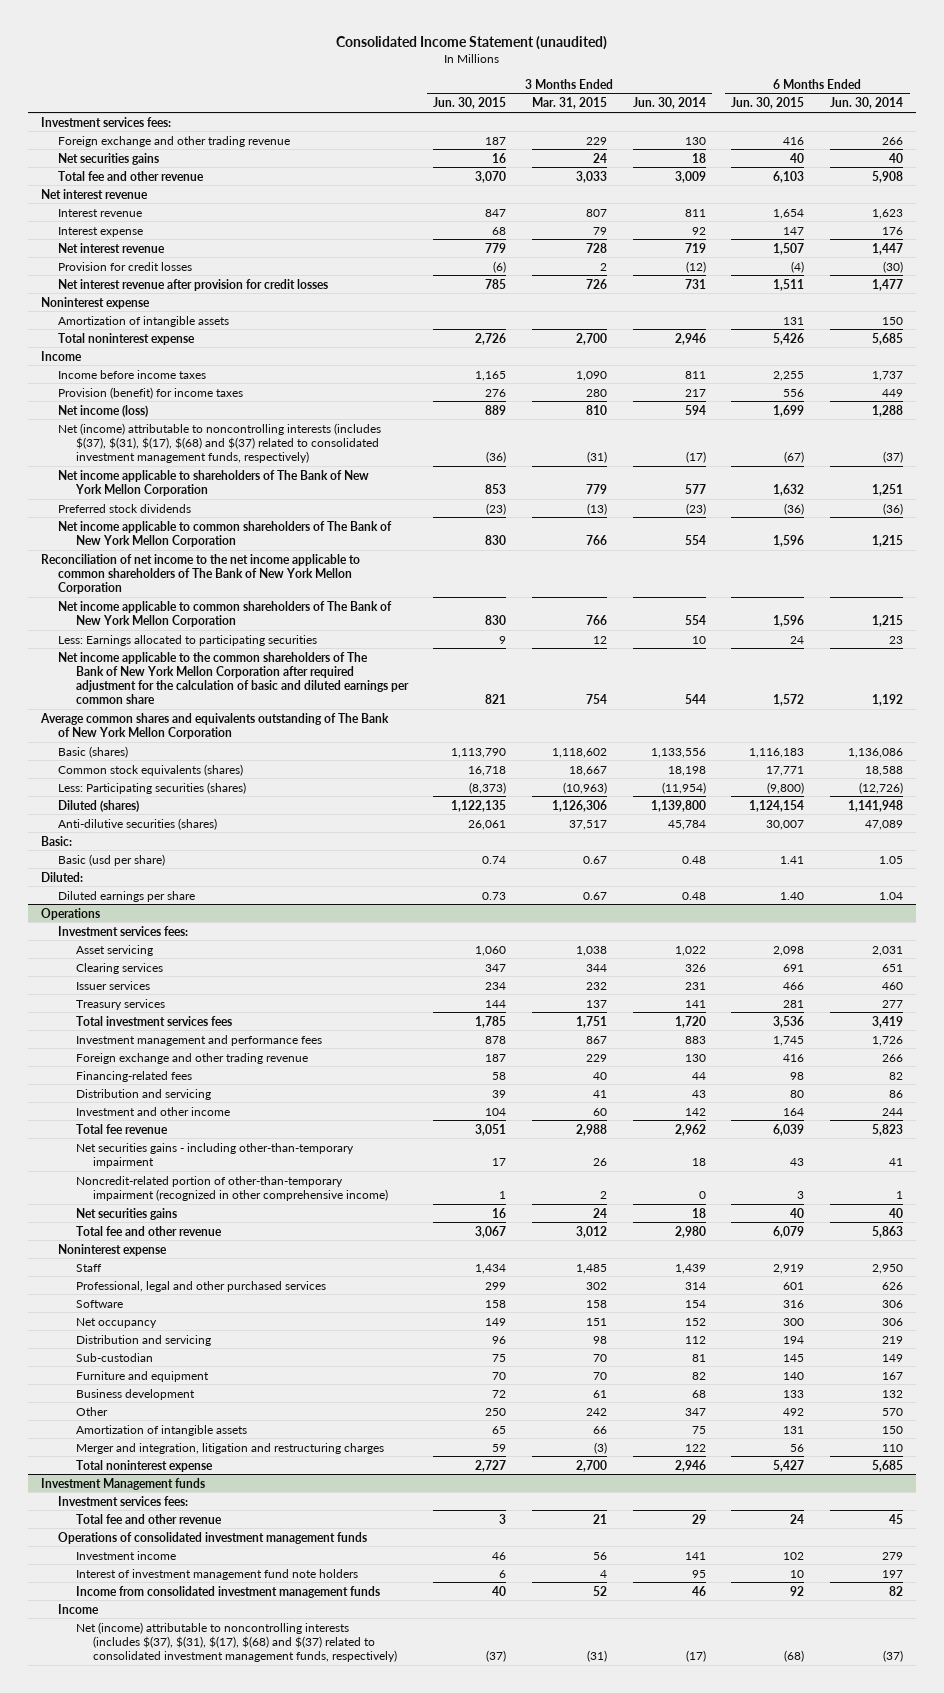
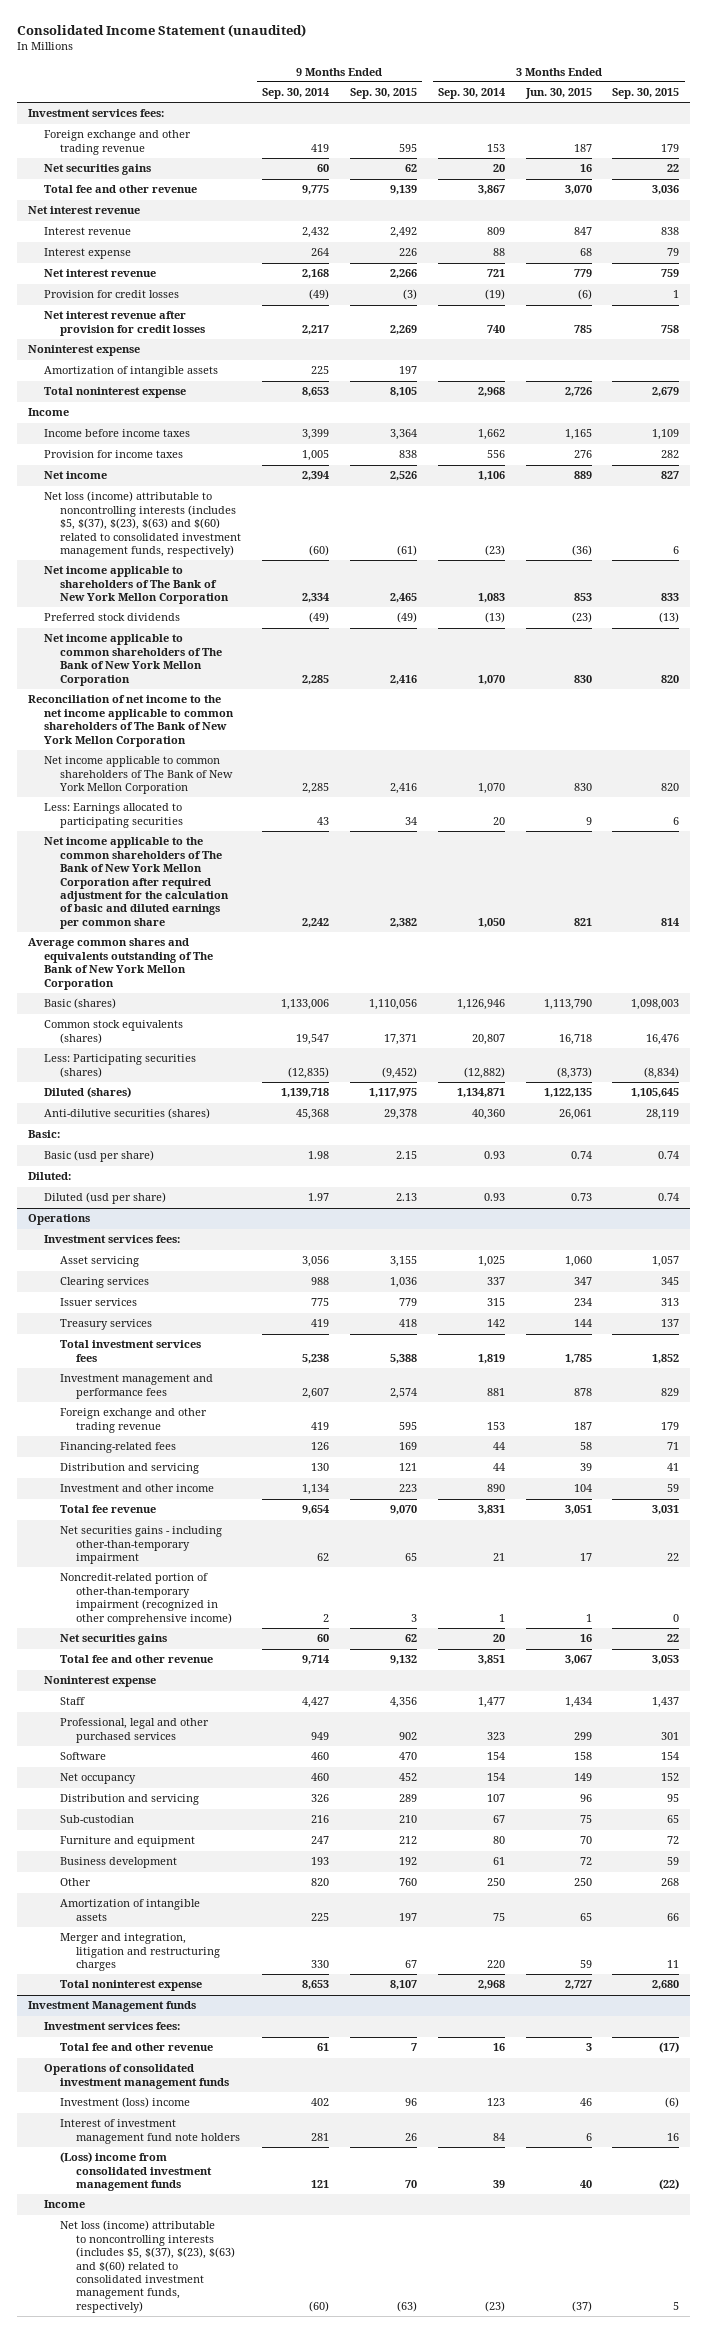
- | 3 Months Ended Jun. 30, 2015 | 3 Months Ended Mar. 31, 2015 | 3 Months Ended Jun. 30, 2014 | 6 Months Ended Jun. 30, 2015 | 6 Months Ended Jun. 30, 2014
+ | 9 Months Ended Sep. 30, 2014 | 9 Months Ended Sep. 30, 2015 | 3 Months Ended Sep. 30, 2014 | 3 Months Ended Jun. 30, 2015 | 3 Months Ended Sep. 30, 2015
- Provision (benefit) for income taxes | 276 | 280 | 217 | 556 | 449
- Net income (loss) | 889 | 810 | 594 | 1,699 | 1,288
- Net (income) attributable to noncontrolling interests (includes $(37), $(31), $(17), $(68) and $(37) related to consolidated investment management funds, respectively) | (36) | (31) | (17) | (67) | (37)
+ Provision for income taxes | 1,005 | 838 | 556 | 276 | 282
+ Net income | 2,394 | 2,526 | 1,106 | 889 | 827
+ Net loss (income) attributable to noncontrolling interests (includes $5, $(37), $(23), $(63) and $(60) related to consolidated investment management funds, respectively) | (60) | (61) | (23) | (36) | 6
- Diluted earnings per share | 0.73 | 0.67 | 0.48 | 1.40 | 1.04
+ Diluted (usd per share) | 1.97 | 2.13 | 0.93 | 0.73 | 0.74
@ Investment Management funds
- Investment income | 46 | 56 | 141 | 102 | 279
+ Investment (loss) income | 402 | 96 | 123 | 46 | (6)
- Income from consolidated investment management funds | 40 | 52 | 46 | 92 | 82
+ (Loss) income from consolidated investment management funds | 121 | 70 | 39 | 40 | (22)
- Net (income) attributable to noncontrolling interests (includes $(37), $(31), $(17), $(68) and $(37) related to consolidated investment management funds, respectively) | (37) | (31) | (17) | (68) | (37)
+ Net loss (income) attributable to noncontrolling interests (includes $5, $(37), $(23), $(63) and $(60) related to consolidated investment management funds, respectively) | (60) | (63) | (23) | (37) | 5

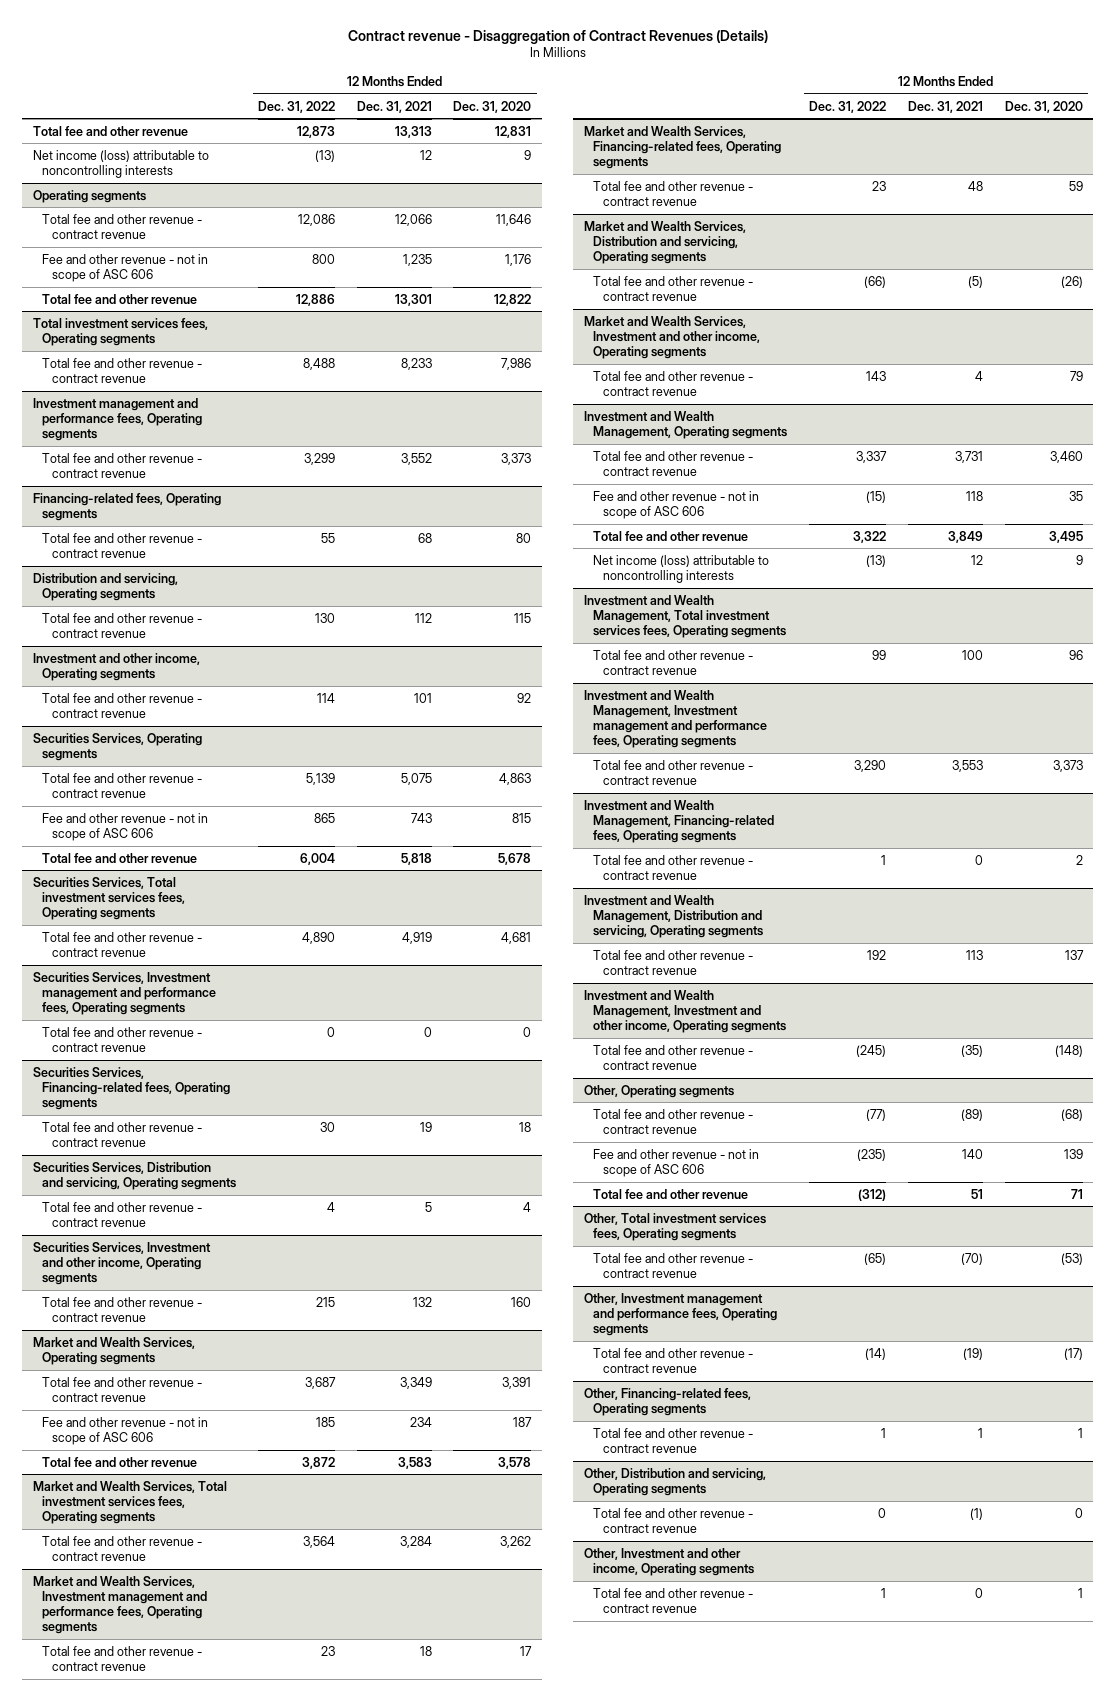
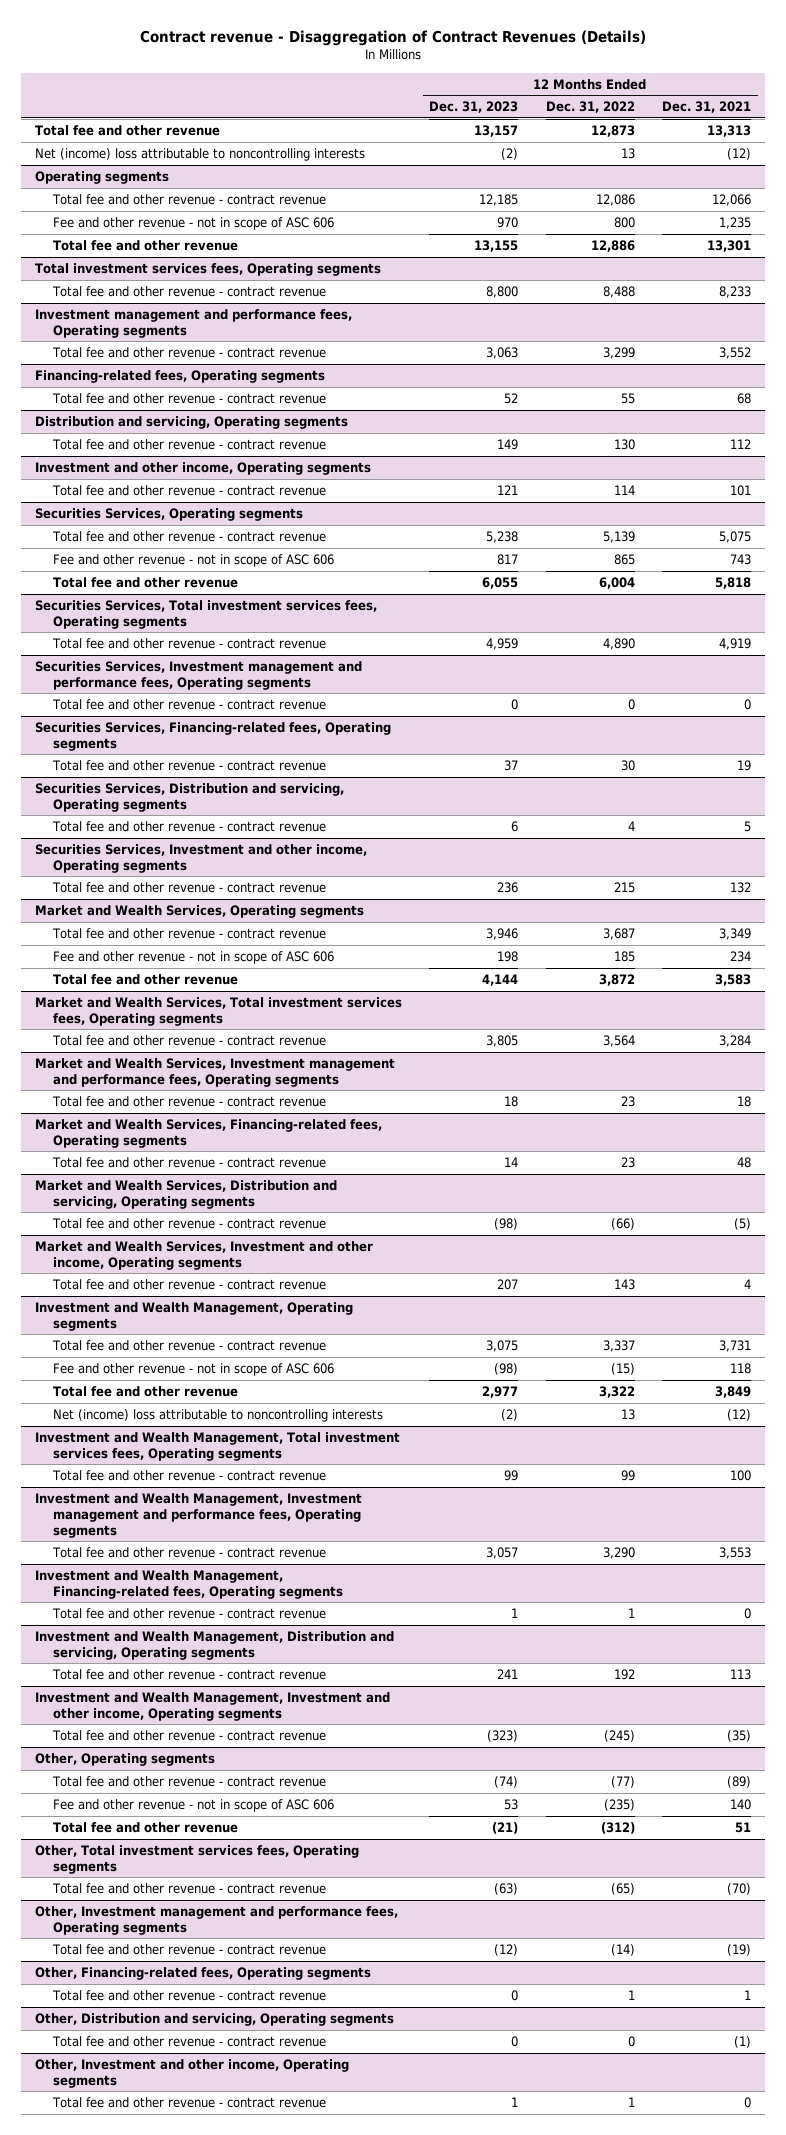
- | 12 Months Ended Dec. 31, 2022 | 12 Months Ended Dec. 31, 2021 | 12 Months Ended Dec. 31, 2020
+ | 12 Months Ended Dec. 31, 2023 | 12 Months Ended Dec. 31, 2022 | 12 Months Ended Dec. 31, 2021
- Net income (loss) attributable to noncontrolling interests | (13) | 12 | 9
+ Net (income) loss attributable to noncontrolling interests | (2) | 13 | (12)
@ Investment and Wealth Management, Operating segments
- Net income (loss) attributable to noncontrolling interests | (13) | 12 | 9
+ Net (income) loss attributable to noncontrolling interests | (2) | 13 | (12)

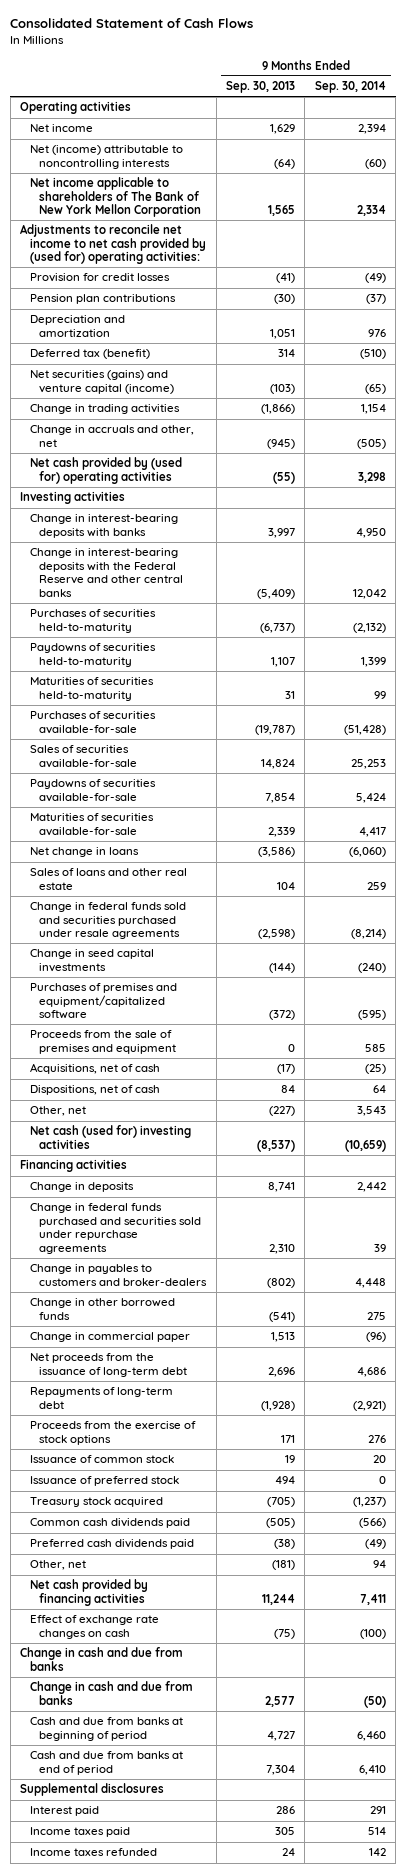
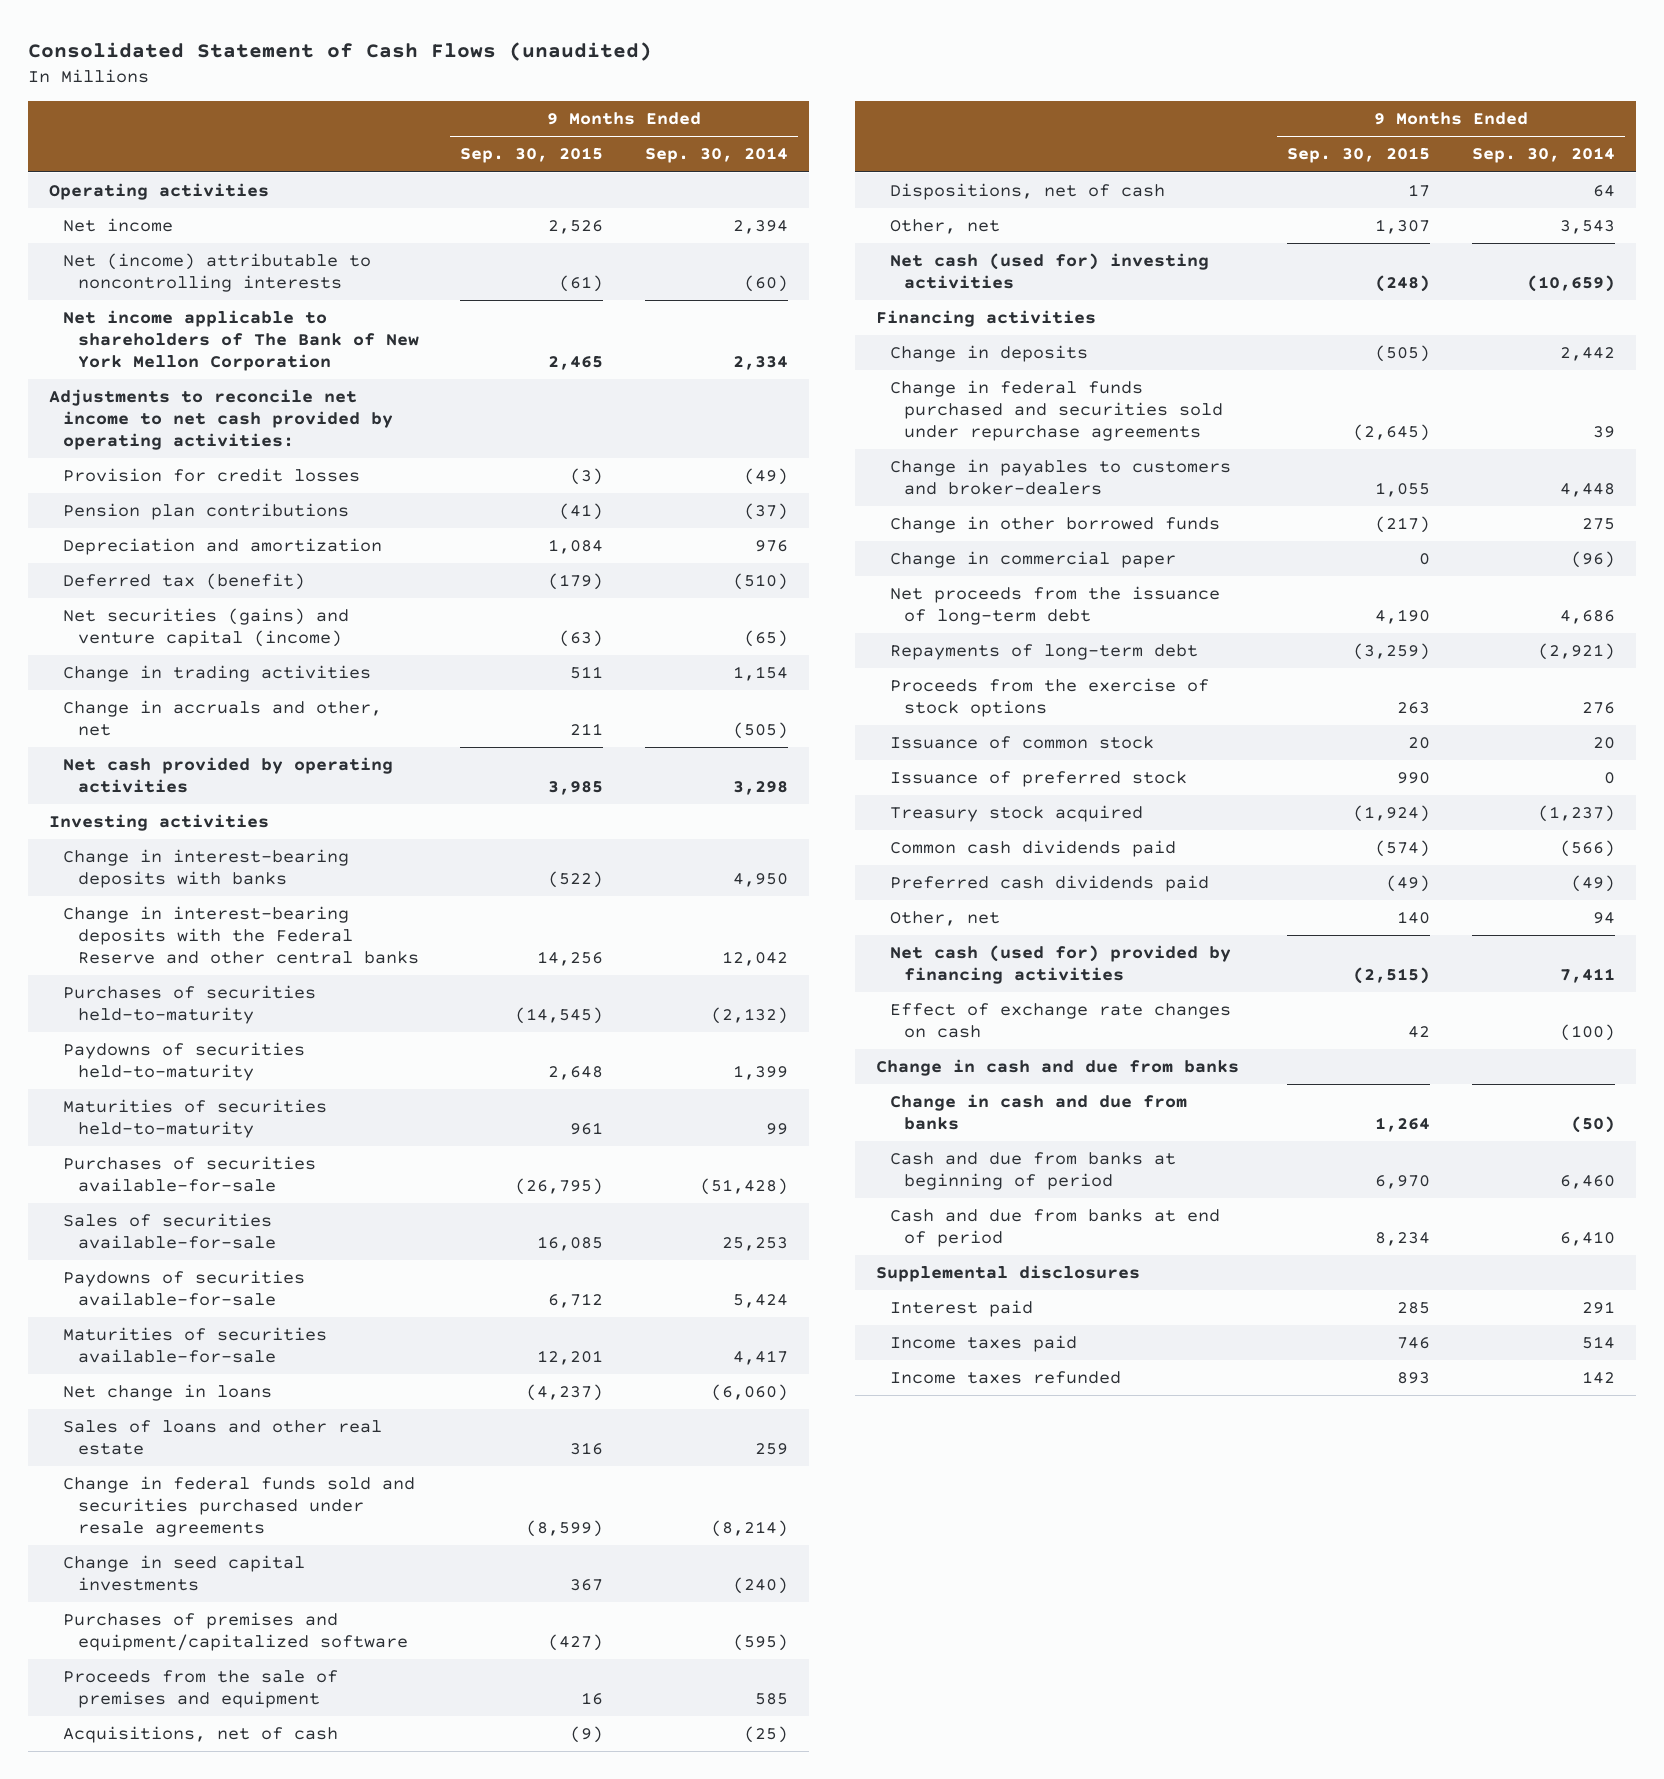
- Consolidated Statement of Cash Flows
+ Consolidated Statement of Cash Flows (unaudited)
- | 9 Months Ended Sep. 30, 2013 | 9 Months Ended Sep. 30, 2014
+ | 9 Months Ended Sep. 30, 2015 | 9 Months Ended Sep. 30, 2014
- Adjustments to reconcile net income to net cash provided by (used for) operating activities:
+ Adjustments to reconcile net income to net cash provided by operating activities:
- Net cash provided by (used for) operating activities | (55) | 3,298
+ Net cash provided by operating activities | 3,985 | 3,298
- Net cash provided by financing activities | 11,244 | 7,411
+ Net cash (used for) provided by financing activities | (2,515) | 7,411

